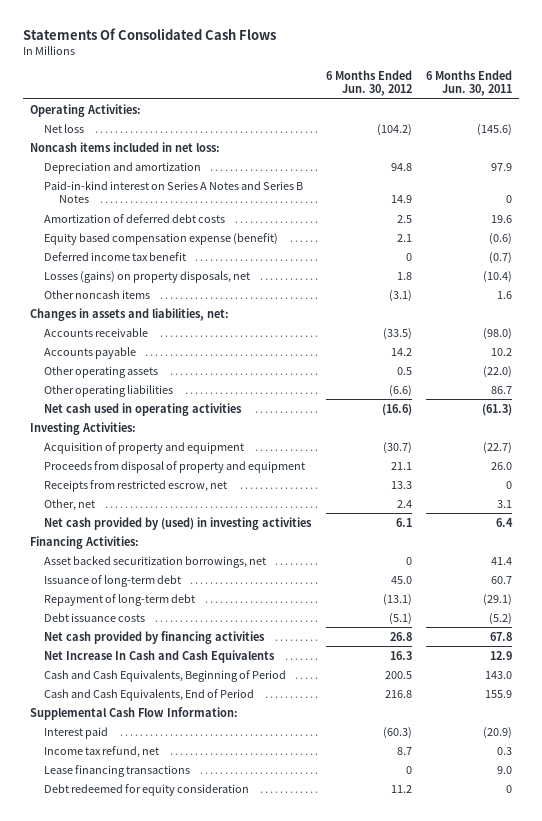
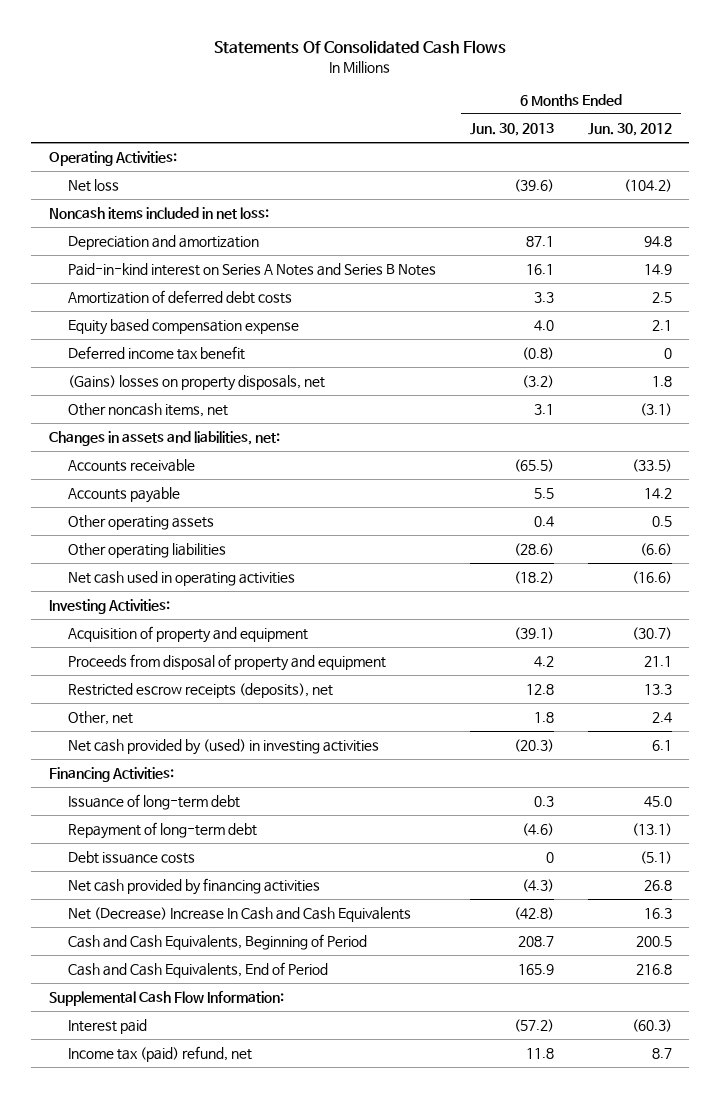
- | 6 Months Ended Jun. 30, 2012 | 6 Months Ended Jun. 30, 2011
+ | 6 Months Ended Jun. 30, 2013 | 6 Months Ended Jun. 30, 2012
- Equity based compensation expense (benefit) | 2.1 | (0.6)
+ Equity based compensation expense | 4.0 | 2.1
- Losses (gains) on property disposals, net | 1.8 | (10.4)
- Other noncash items | (3.1) | 1.6
+ (Gains) losses on property disposals, net | (3.2) | 1.8
+ Other noncash items, net | 3.1 | (3.1)
- Receipts from restricted escrow, net | 13.3 | 0
+ Restricted escrow receipts (deposits), net | 12.8 | 13.3
- Asset backed securitization borrowings, net | 0 | 41.4
- Net Increase In Cash and Cash Equivalents | 16.3 | 12.9
+ Net (Decrease) Increase In Cash and Cash Equivalents | (42.8) | 16.3
- Income tax refund, net | 8.7 | 0.3
- Lease financing transactions | 0 | 9.0
- Debt redeemed for equity consideration | 11.2 | 0
+ Income tax (paid) refund, net | 11.8 | 8.7

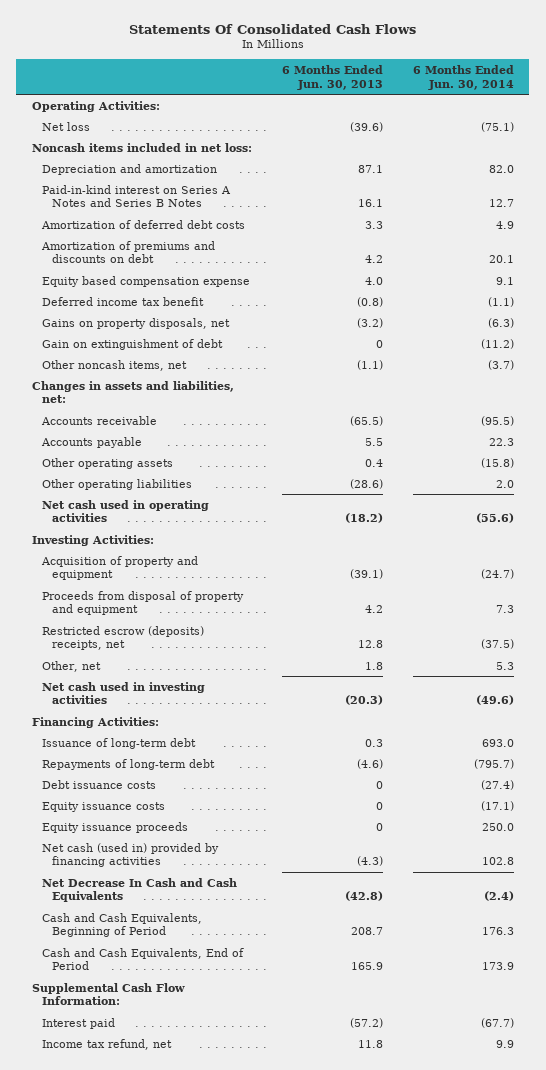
- | 6 Months Ended Jun. 30, 2013 | 6 Months Ended Jun. 30, 2012
+ | 6 Months Ended Jun. 30, 2013 | 6 Months Ended Jun. 30, 2014
+ Amortization of premiums and discounts on debt | 4.2 | 20.1
- (Gains) losses on property disposals, net | (3.2) | 1.8
- Other noncash items, net | 3.1 | (3.1)
+ Gains on property disposals, net | (3.2) | (6.3)
+ Gain on extinguishment of debt | 0 | (11.2)
+ Other noncash items, net | (1.1) | (3.7)
- Restricted escrow receipts (deposits), net | 12.8 | 13.3
+ Restricted escrow (deposits) receipts, net | 12.8 | (37.5)
- Net cash provided by (used) in investing activities | (20.3) | 6.1
+ Net cash used in investing activities | (20.3) | (49.6)
- Repayment of long-term debt | (4.6) | (13.1)
+ Repayments of long-term debt | (4.6) | (795.7)
- Net cash provided by financing activities | (4.3) | 26.8
- Net (Decrease) Increase In Cash and Cash Equivalents | (42.8) | 16.3
+ Equity issuance costs | 0 | (17.1)
+ Equity issuance proceeds | 0 | 250.0
+ Net cash (used in) provided by financing activities | (4.3) | 102.8
+ Net Decrease In Cash and Cash Equivalents | (42.8) | (2.4)
- Income tax (paid) refund, net | 11.8 | 8.7
+ Income tax refund, net | 11.8 | 9.9

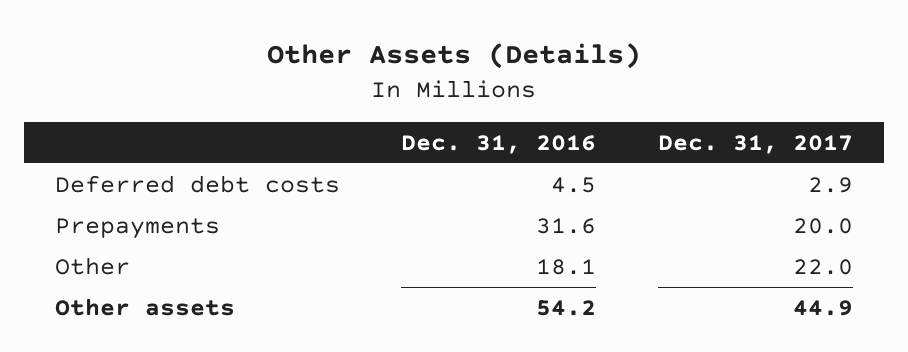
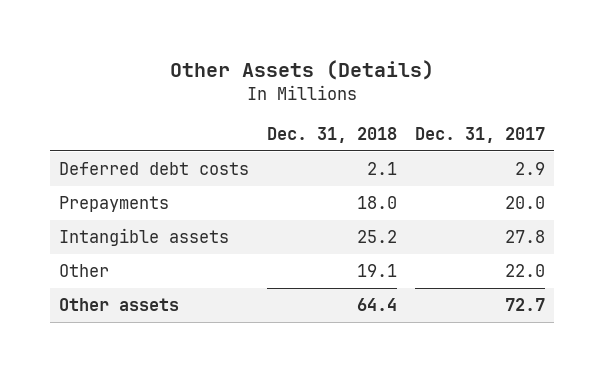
- | Dec. 31, 2016 | Dec. 31, 2017
+ | Dec. 31, 2018 | Dec. 31, 2017
+ Intangible assets | 25.2 | 27.8
- Other assets | 54.2 | 44.9
+ Other assets | 64.4 | 72.7

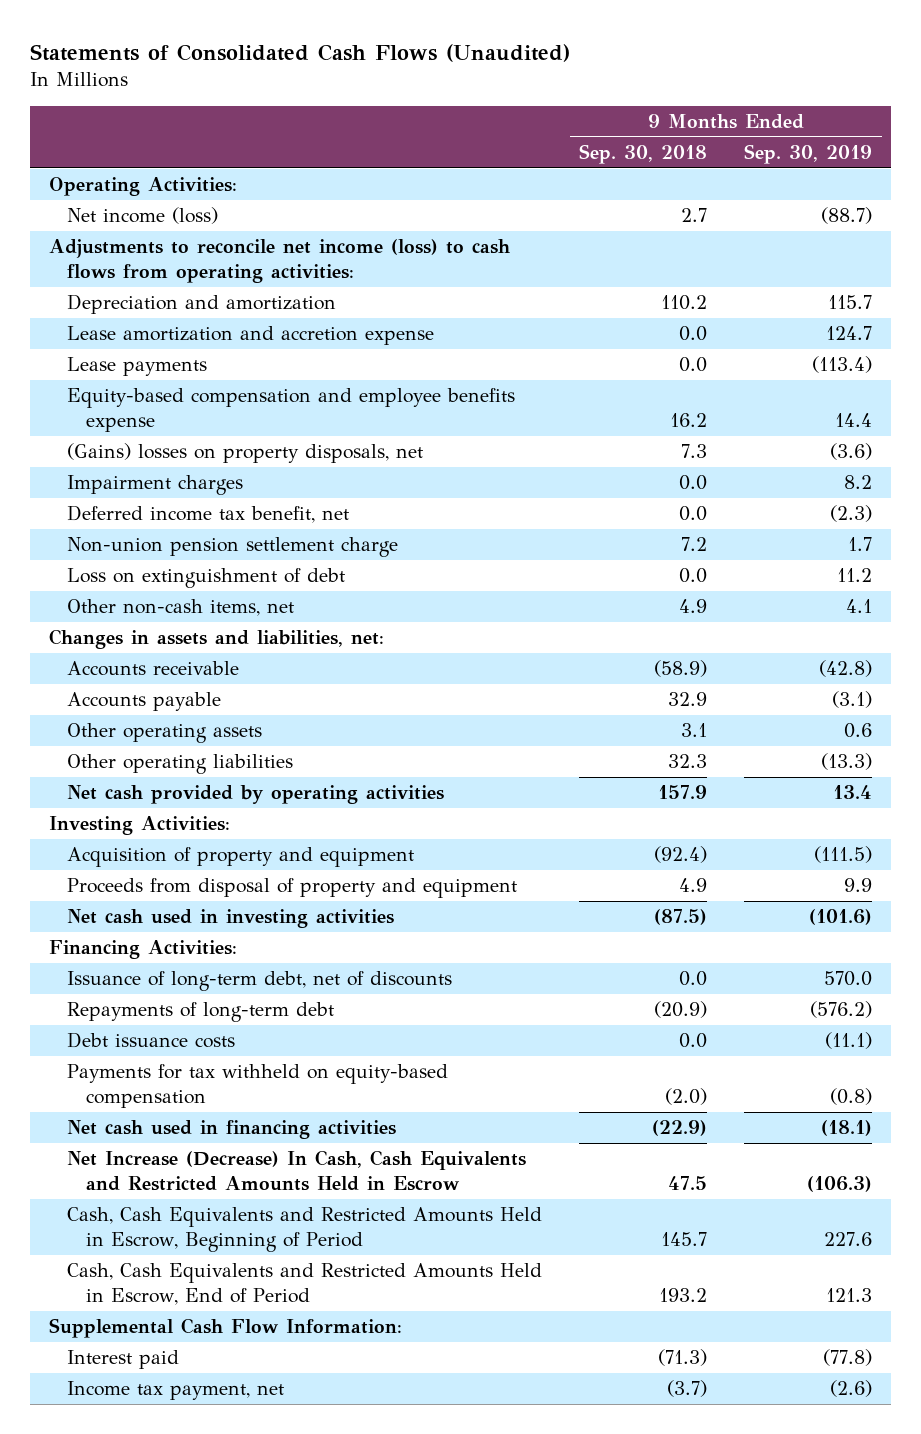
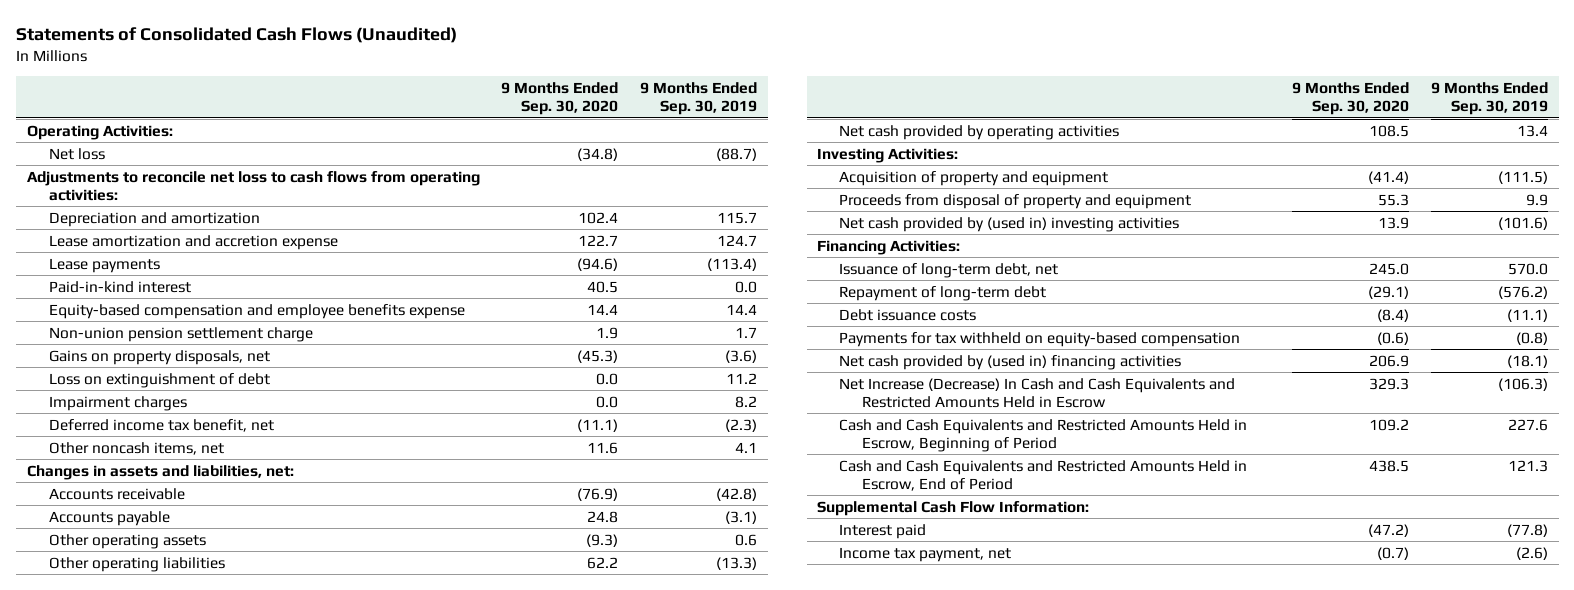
- | 9 Months Ended Sep. 30, 2018 | 9 Months Ended Sep. 30, 2019
+ | 9 Months Ended Sep. 30, 2020 | 9 Months Ended Sep. 30, 2019
- Net income (loss) | 2.7 | (88.7)
- Adjustments to reconcile net income (loss) to cash flows from operating activities:
+ Net loss | (34.8) | (88.7)
+ Adjustments to reconcile net loss to cash flows from operating activities:
+ Paid-in-kind interest | 40.5 | 0.0
- (Gains) losses on property disposals, net | 7.3 | (3.6)
+ Gains on property disposals, net | (45.3) | (3.6)
- Other non-cash items, net | 4.9 | 4.1
moved down: Impairment charges | 0.0 | 8.2
moved down: Deferred income tax benefit, net | (11.1) | (2.3)
+ Other noncash items, net | 11.6 | 4.1
- Net cash used in investing activities | (87.5) | (101.6)
+ Net cash provided by (used in) investing activities | 13.9 | (101.6)
- Issuance of long-term debt, net of discounts | 0.0 | 570.0
- Repayments of long-term debt | (20.9) | (576.2)
+ Issuance of long-term debt, net | 245.0 | 570.0
+ Repayment of long-term debt | (29.1) | (576.2)
- Net cash used in financing activities | (22.9) | (18.1)
- Net Increase (Decrease) In Cash, Cash Equivalents and Restricted Amounts Held in Escrow | 47.5 | (106.3)
- Cash, Cash Equivalents and Restricted Amounts Held in Escrow, Beginning of Period | 145.7 | 227.6
- Cash, Cash Equivalents and Restricted Amounts Held in Escrow, End of Period | 193.2 | 121.3
+ Net cash provided by (used in) financing activities | 206.9 | (18.1)
+ Net Increase (Decrease) In Cash and Cash Equivalents and Restricted Amounts Held in Escrow | 329.3 | (106.3)
+ Cash and Cash Equivalents and Restricted Amounts Held in Escrow, Beginning of Period | 109.2 | 227.6
+ Cash and Cash Equivalents and Restricted Amounts Held in Escrow, End of Period | 438.5 | 121.3

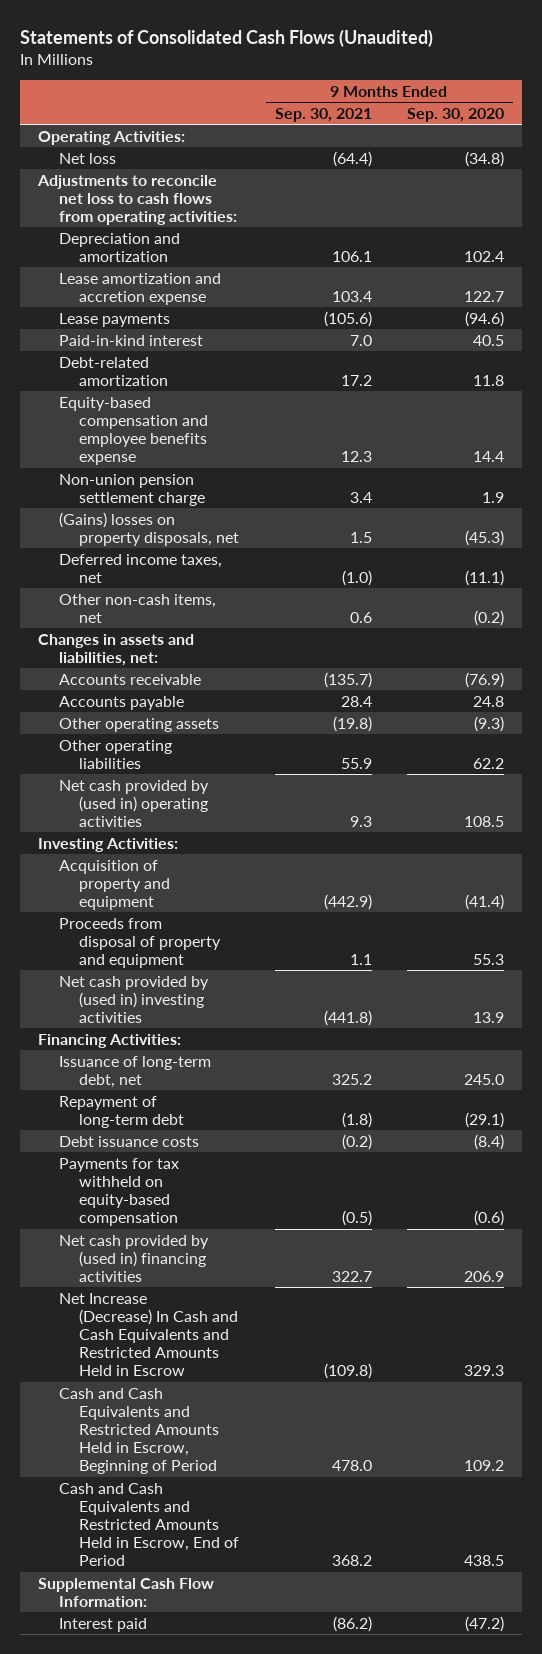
- | 9 Months Ended Sep. 30, 2020 | 9 Months Ended Sep. 30, 2019
+ | 9 Months Ended Sep. 30, 2021 | 9 Months Ended Sep. 30, 2020
+ Debt-related amortization | 17.2 | 11.8
- Gains on property disposals, net | (45.3) | (3.6)
- Loss on extinguishment of debt | 0.0 | 11.2
- Impairment charges | 0.0 | 8.2
- Deferred income tax benefit, net | (11.1) | (2.3)
- Other noncash items, net | 11.6 | 4.1
+ (Gains) losses on property disposals, net | 1.5 | (45.3)
+ Deferred income taxes, net | (1.0) | (11.1)
+ Other non-cash items, net | 0.6 | (0.2)
- Net cash provided by operating activities | 108.5 | 13.4
+ Net cash provided by (used in) operating activities | 9.3 | 108.5
- Income tax payment, net | (0.7) | (2.6)

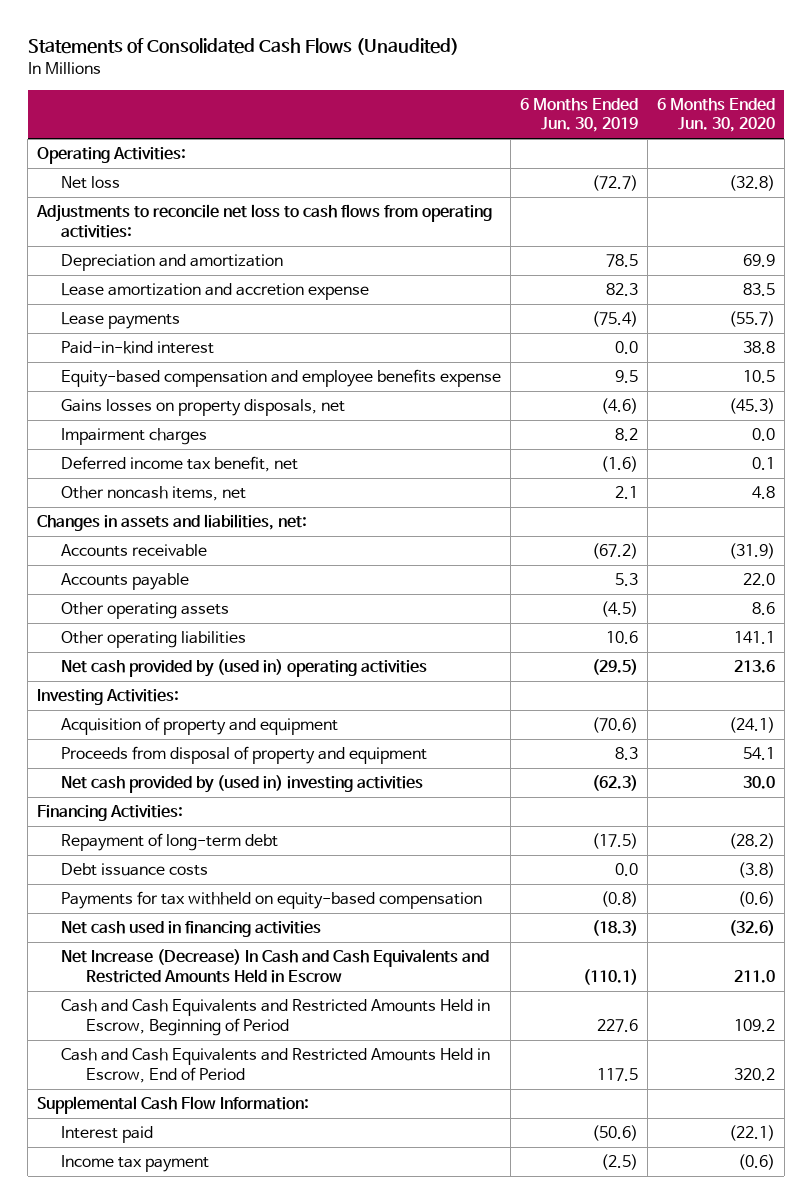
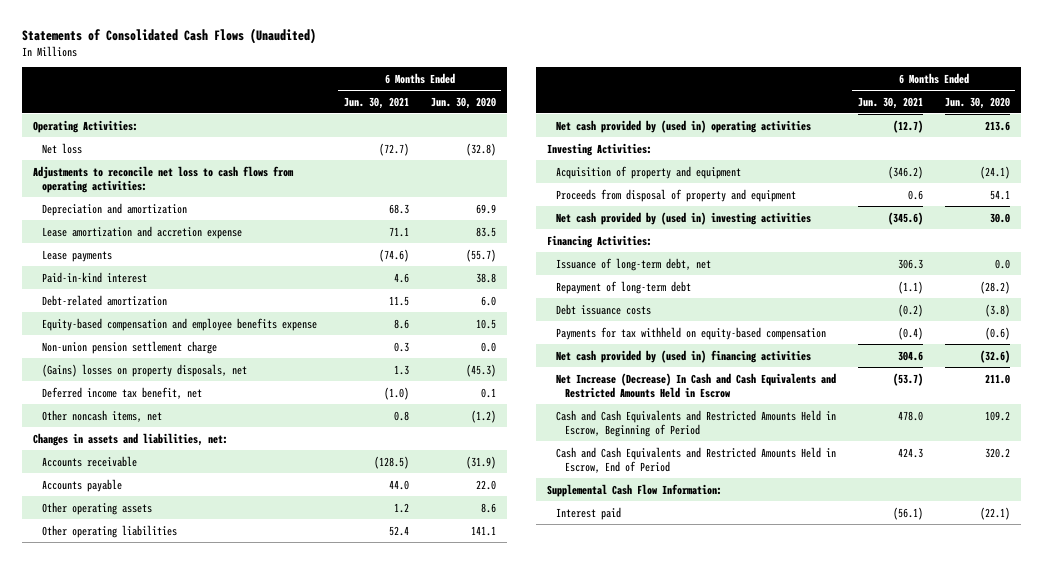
- | 6 Months Ended Jun. 30, 2019 | 6 Months Ended Jun. 30, 2020
+ | 6 Months Ended Jun. 30, 2021 | 6 Months Ended Jun. 30, 2020
+ Debt-related amortization | 11.5 | 6.0
- Gains losses on property disposals, net | (4.6) | (45.3)
- Impairment charges | 8.2 | 0.0
+ Non-union pension settlement charge | 0.3 | 0.0
+ (Gains) losses on property disposals, net | 1.3 | (45.3)
- Other noncash items, net | 2.1 | 4.8
+ Other noncash items, net | 0.8 | (1.2)
+ Issuance of long-term debt, net | 306.3 | 0.0
- Net cash used in financing activities | (18.3) | (32.6)
+ Net cash provided by (used in) financing activities | 304.6 | (32.6)
- Income tax payment | (2.5) | (0.6)

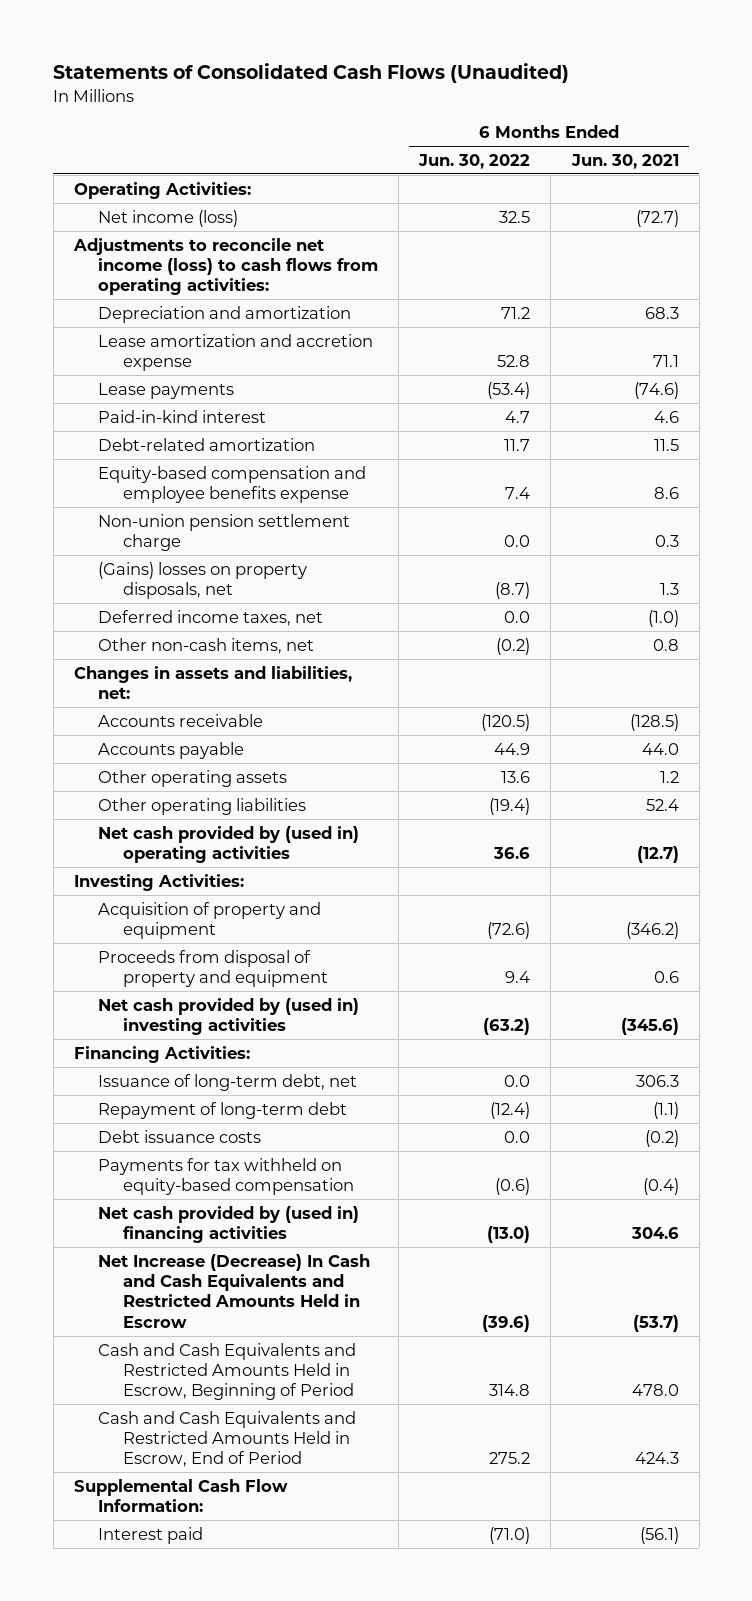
- | 6 Months Ended Jun. 30, 2021 | 6 Months Ended Jun. 30, 2020
+ | 6 Months Ended Jun. 30, 2022 | 6 Months Ended Jun. 30, 2021
- Net loss | (72.7) | (32.8)
- Adjustments to reconcile net loss to cash flows from operating activities:
+ Net income (loss) | 32.5 | (72.7)
+ Adjustments to reconcile net income (loss) to cash flows from operating activities:
- Deferred income tax benefit, net | (1.0) | 0.1
- Other noncash items, net | 0.8 | (1.2)
+ Deferred income taxes, net | 0.0 | (1.0)
+ Other non-cash items, net | (0.2) | 0.8

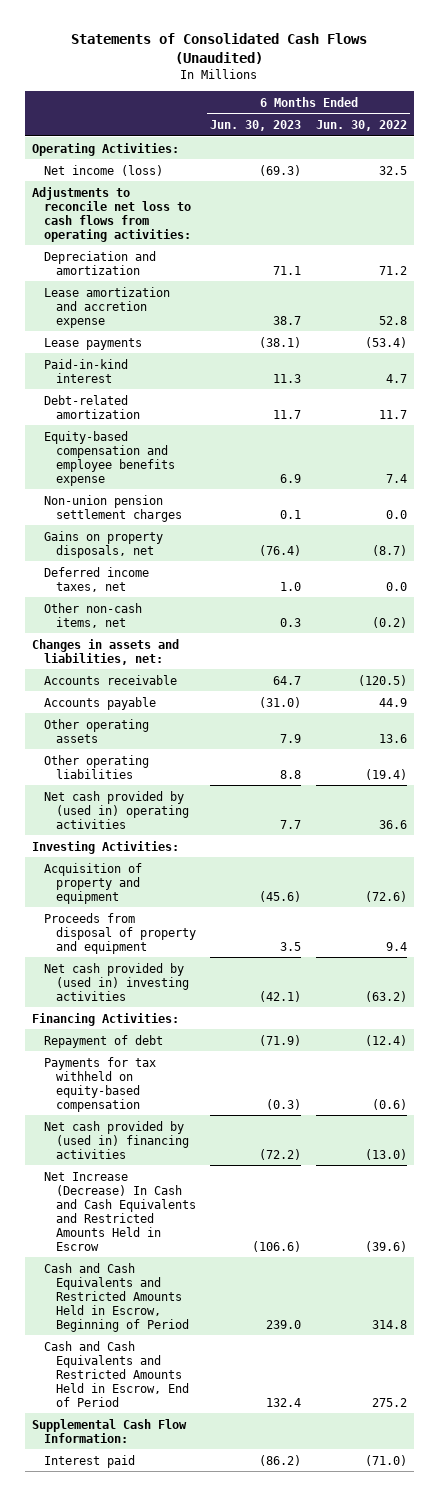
- | 6 Months Ended Jun. 30, 2022 | 6 Months Ended Jun. 30, 2021
+ | 6 Months Ended Jun. 30, 2023 | 6 Months Ended Jun. 30, 2022
- Adjustments to reconcile net income (loss) to cash flows from operating activities:
+ Adjustments to reconcile net loss to cash flows from operating activities:
- Non-union pension settlement charge | 0.0 | 0.3
- (Gains) losses on property disposals, net | (8.7) | 1.3
+ Non-union pension settlement charges | 0.1 | 0.0
+ Gains on property disposals, net | (76.4) | (8.7)
- Issuance of long-term debt, net | 0.0 | 306.3
- Repayment of long-term debt | (12.4) | (1.1)
- Debt issuance costs | 0.0 | (0.2)
+ Repayment of debt | (71.9) | (12.4)

